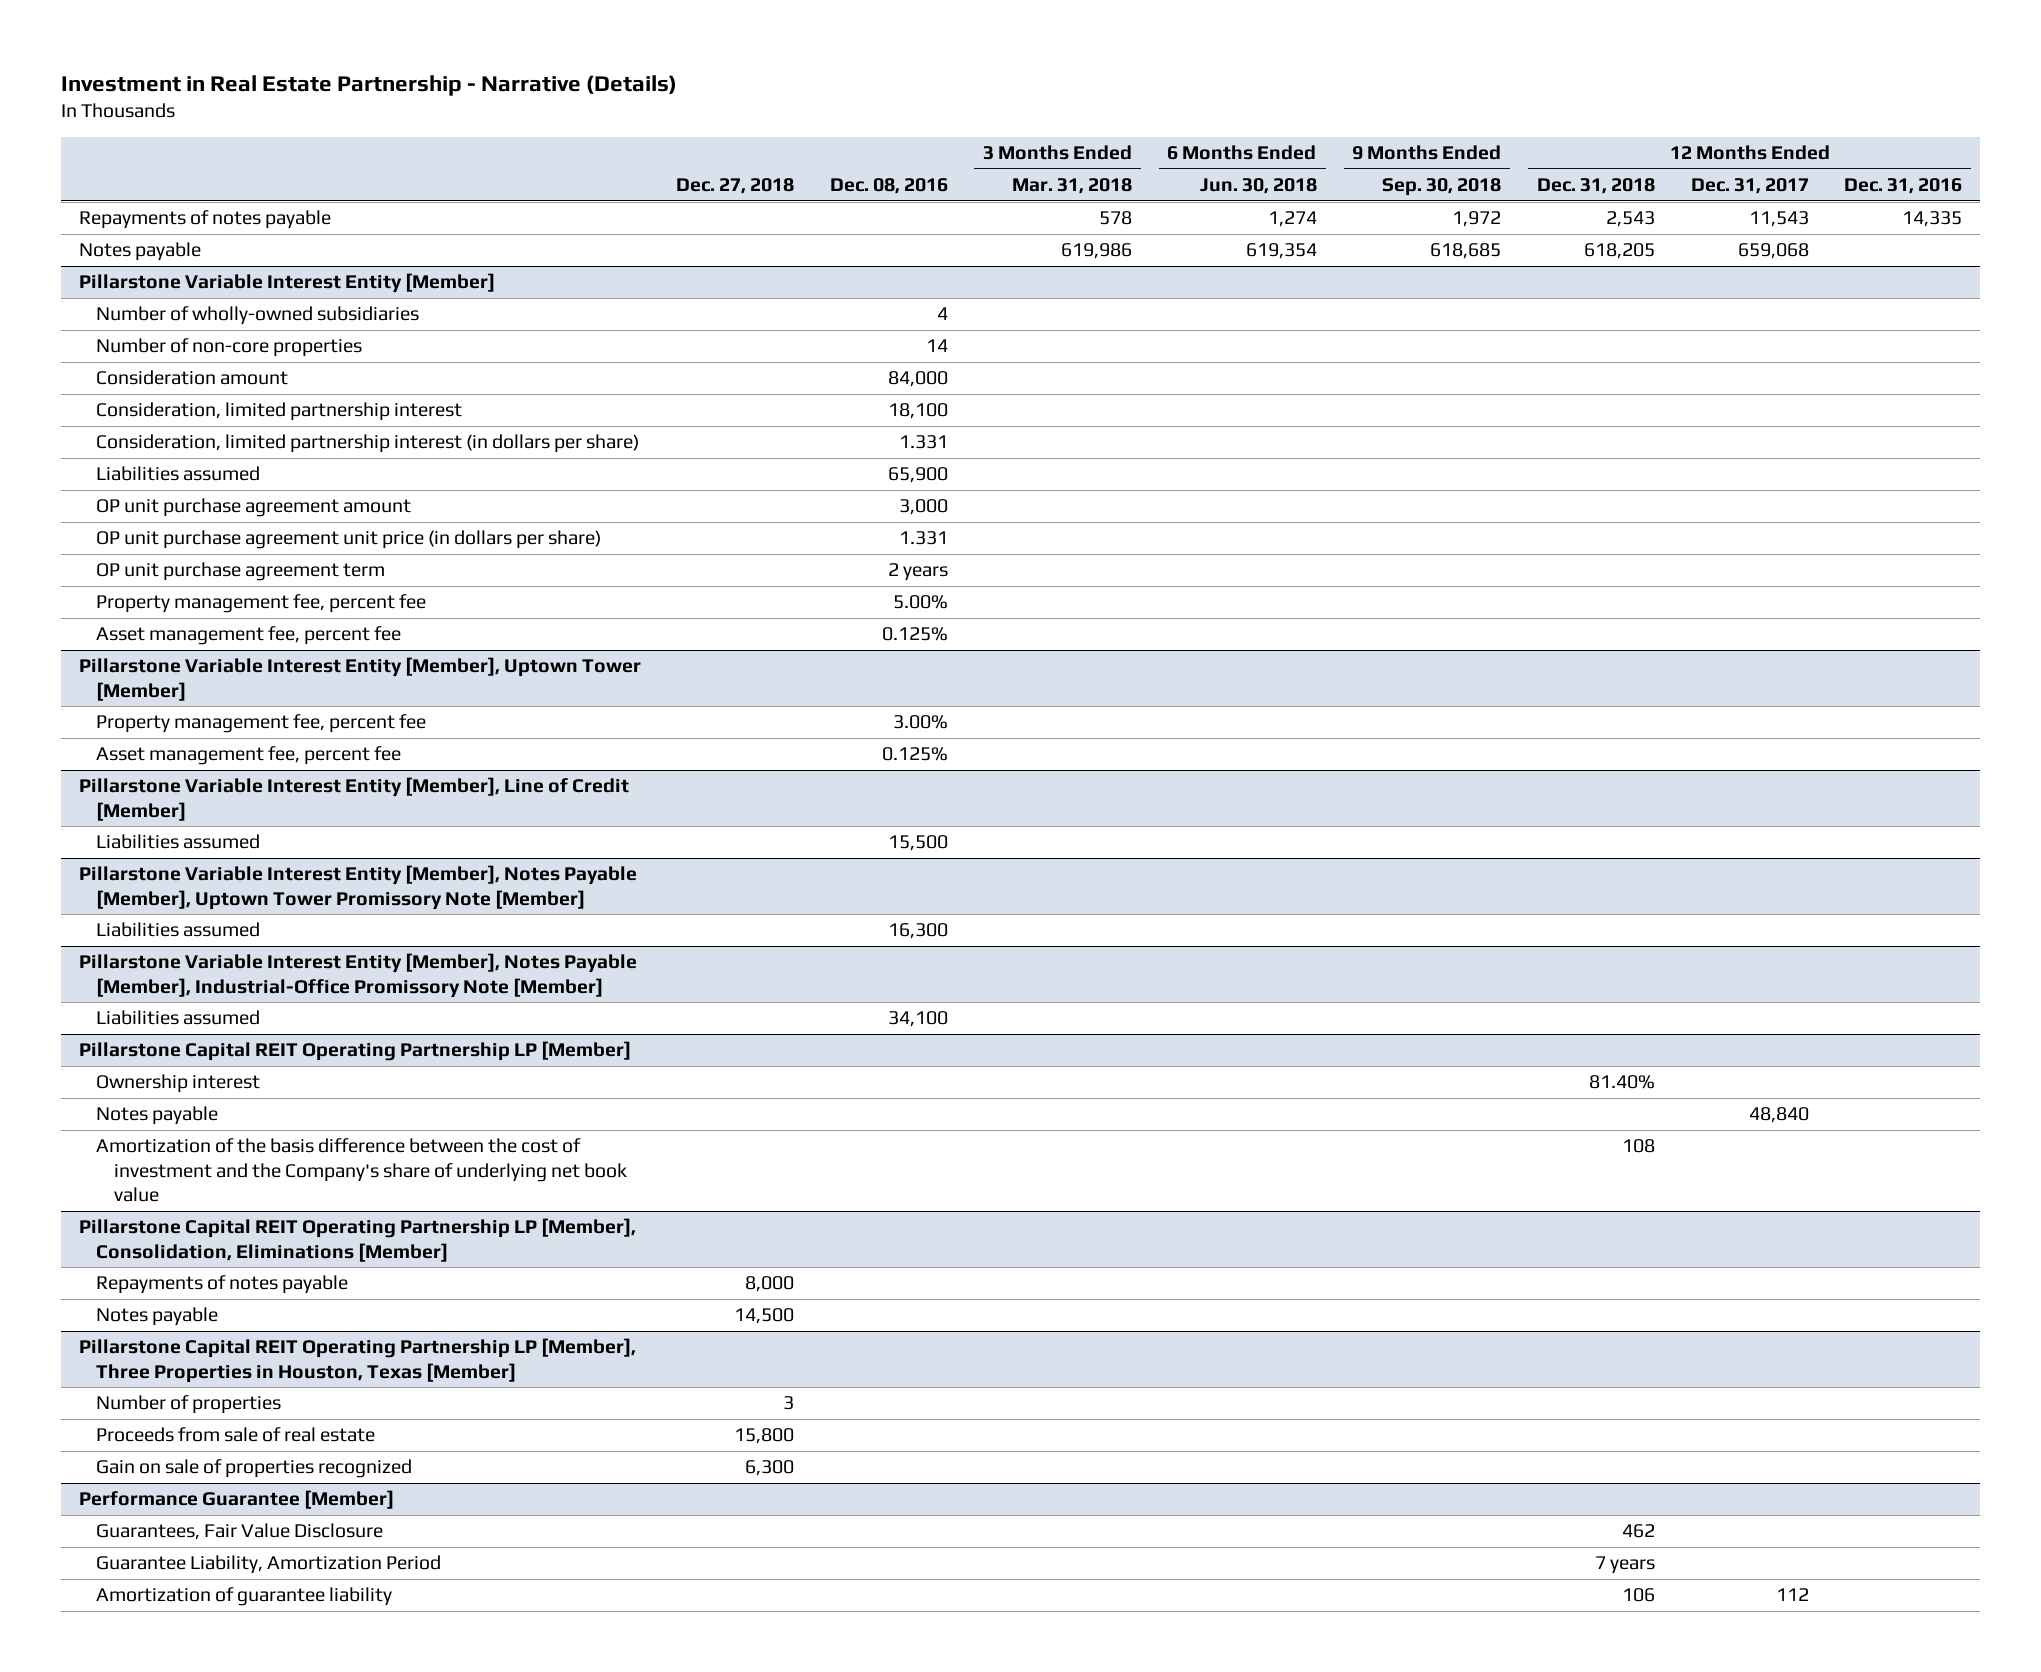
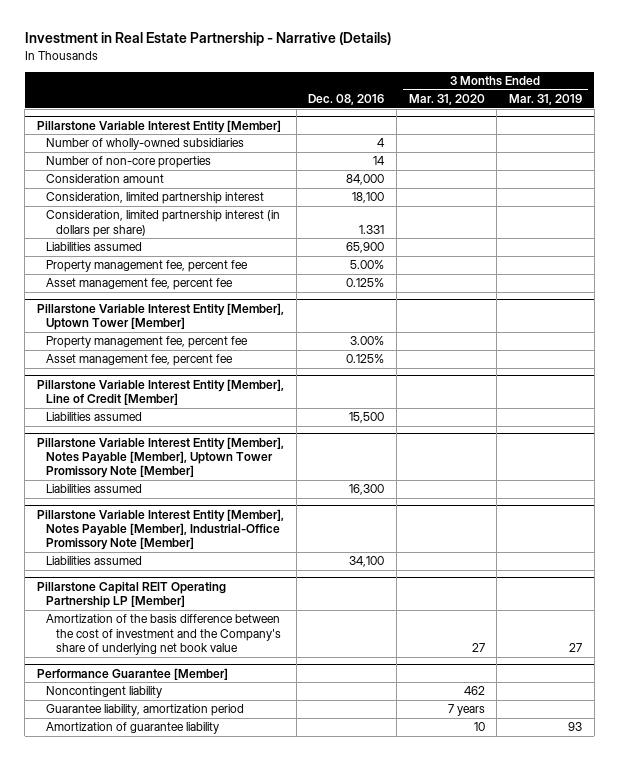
- | Dec. 27, 2018 | Dec. 08, 2016 | 3 Months Ended Mar. 31, 2018 | 6 Months Ended Jun. 30, 2018 | 9 Months Ended Sep. 30, 2018 | 12 Months Ended Dec. 31, 2018 | 12 Months Ended Dec. 31, 2017 | 12 Months Ended Dec. 31, 2016
+ | Dec. 08, 2016 | 3 Months Ended Mar. 31, 2020 | 3 Months Ended Mar. 31, 2019
- Repayments of notes payable | | | 578 | 1,274 | 1,972 | 2,543 | 11,543 | 14,335
- Notes payable | | | 619,986 | 619,354 | 618,685 | 618,205 | 659,068 |
@ Pillarstone Variable Interest Entity [Member]
- OP unit purchase agreement amount | | 3,000 | | | | | |
- OP unit purchase agreement unit price (in dollars per share) | | 1.331 | | | | | |
- OP unit purchase agreement term | | 2 years | | | | | |
@ Pillarstone Capital REIT Operating Partnership LP [Member]
- Ownership interest | | | | | | 81.40% | |
- Notes payable | | | | | | | 48,840 |
- Pillarstone Capital REIT Operating Partnership LP [Member], Consolidation, Eliminations [Member]
- Repayments of notes payable | 8,000 | | | | | | |
- Notes payable | 14,500 | | | | | | |
- Pillarstone Capital REIT Operating Partnership LP [Member], Three Properties in Houston, Texas [Member]
- Number of properties | 3 | | | | | | |
- Proceeds from sale of real estate | 15,800 | | | | | | |
- Gain on sale of properties recognized | 6,300 | | | | | | |
@ Performance Guarantee [Member]
- Guarantees, Fair Value Disclosure | | | | | | 462 | |
- Guarantee Liability, Amortization Period | | | | | | 7 years | |
+ Noncontingent liability | | 462 |
+ Guarantee liability, amortization period | | 7 years |

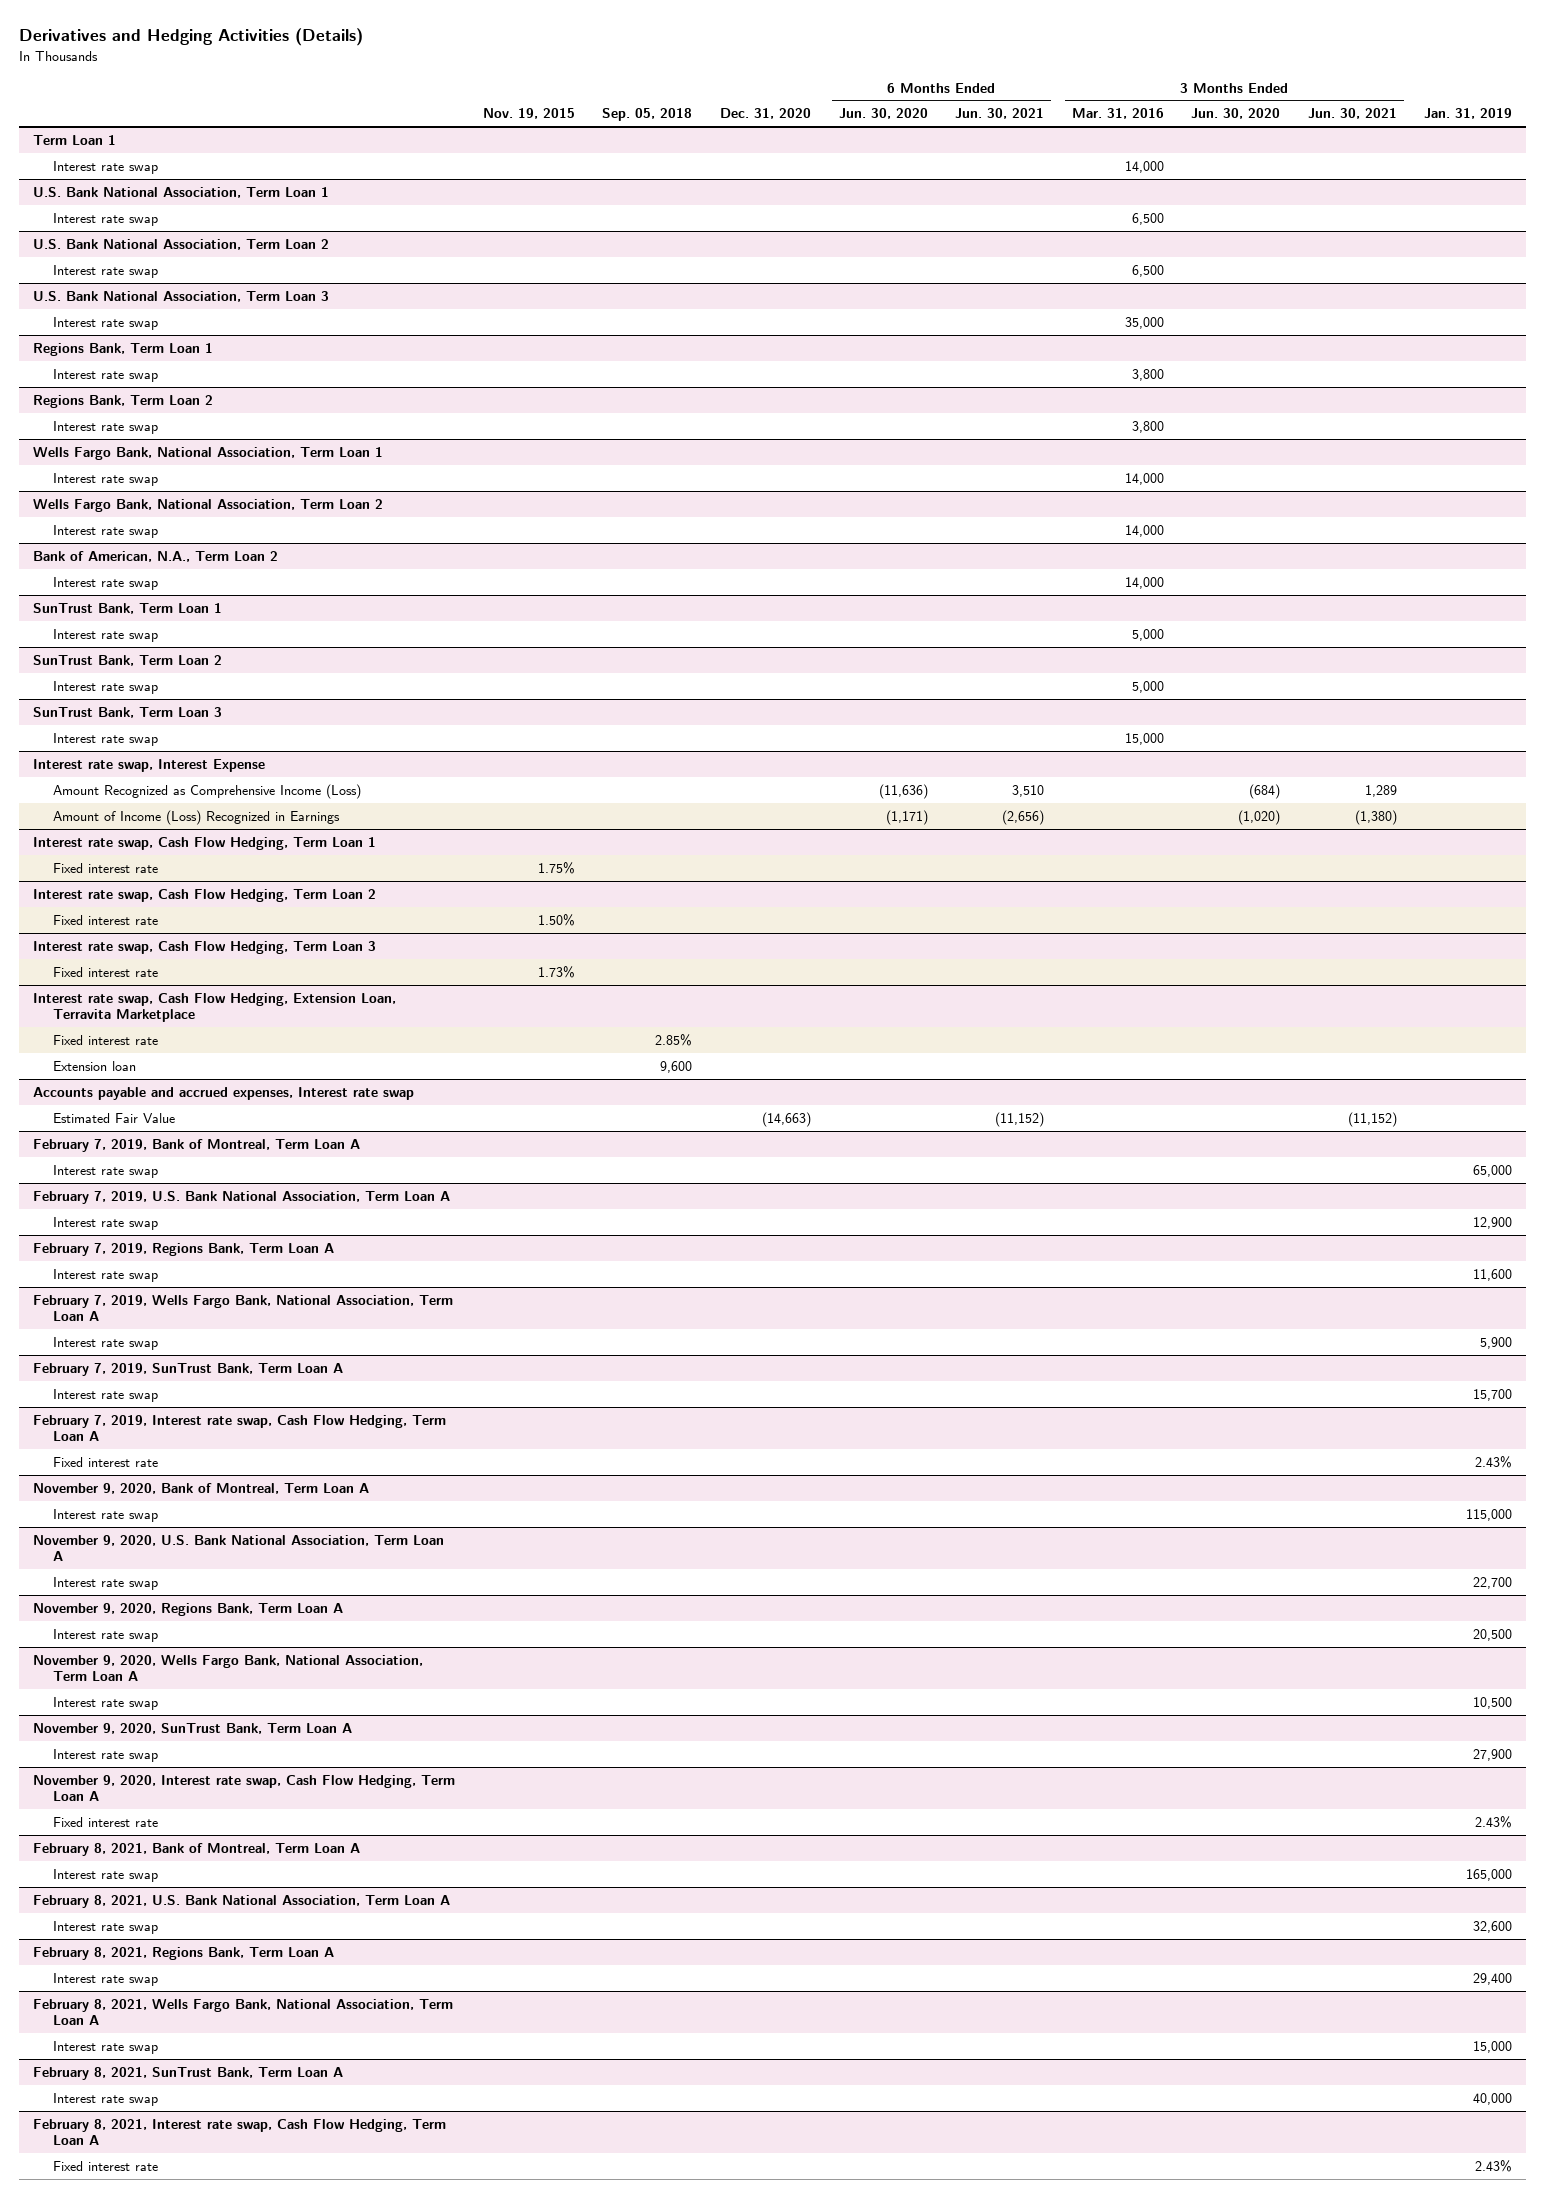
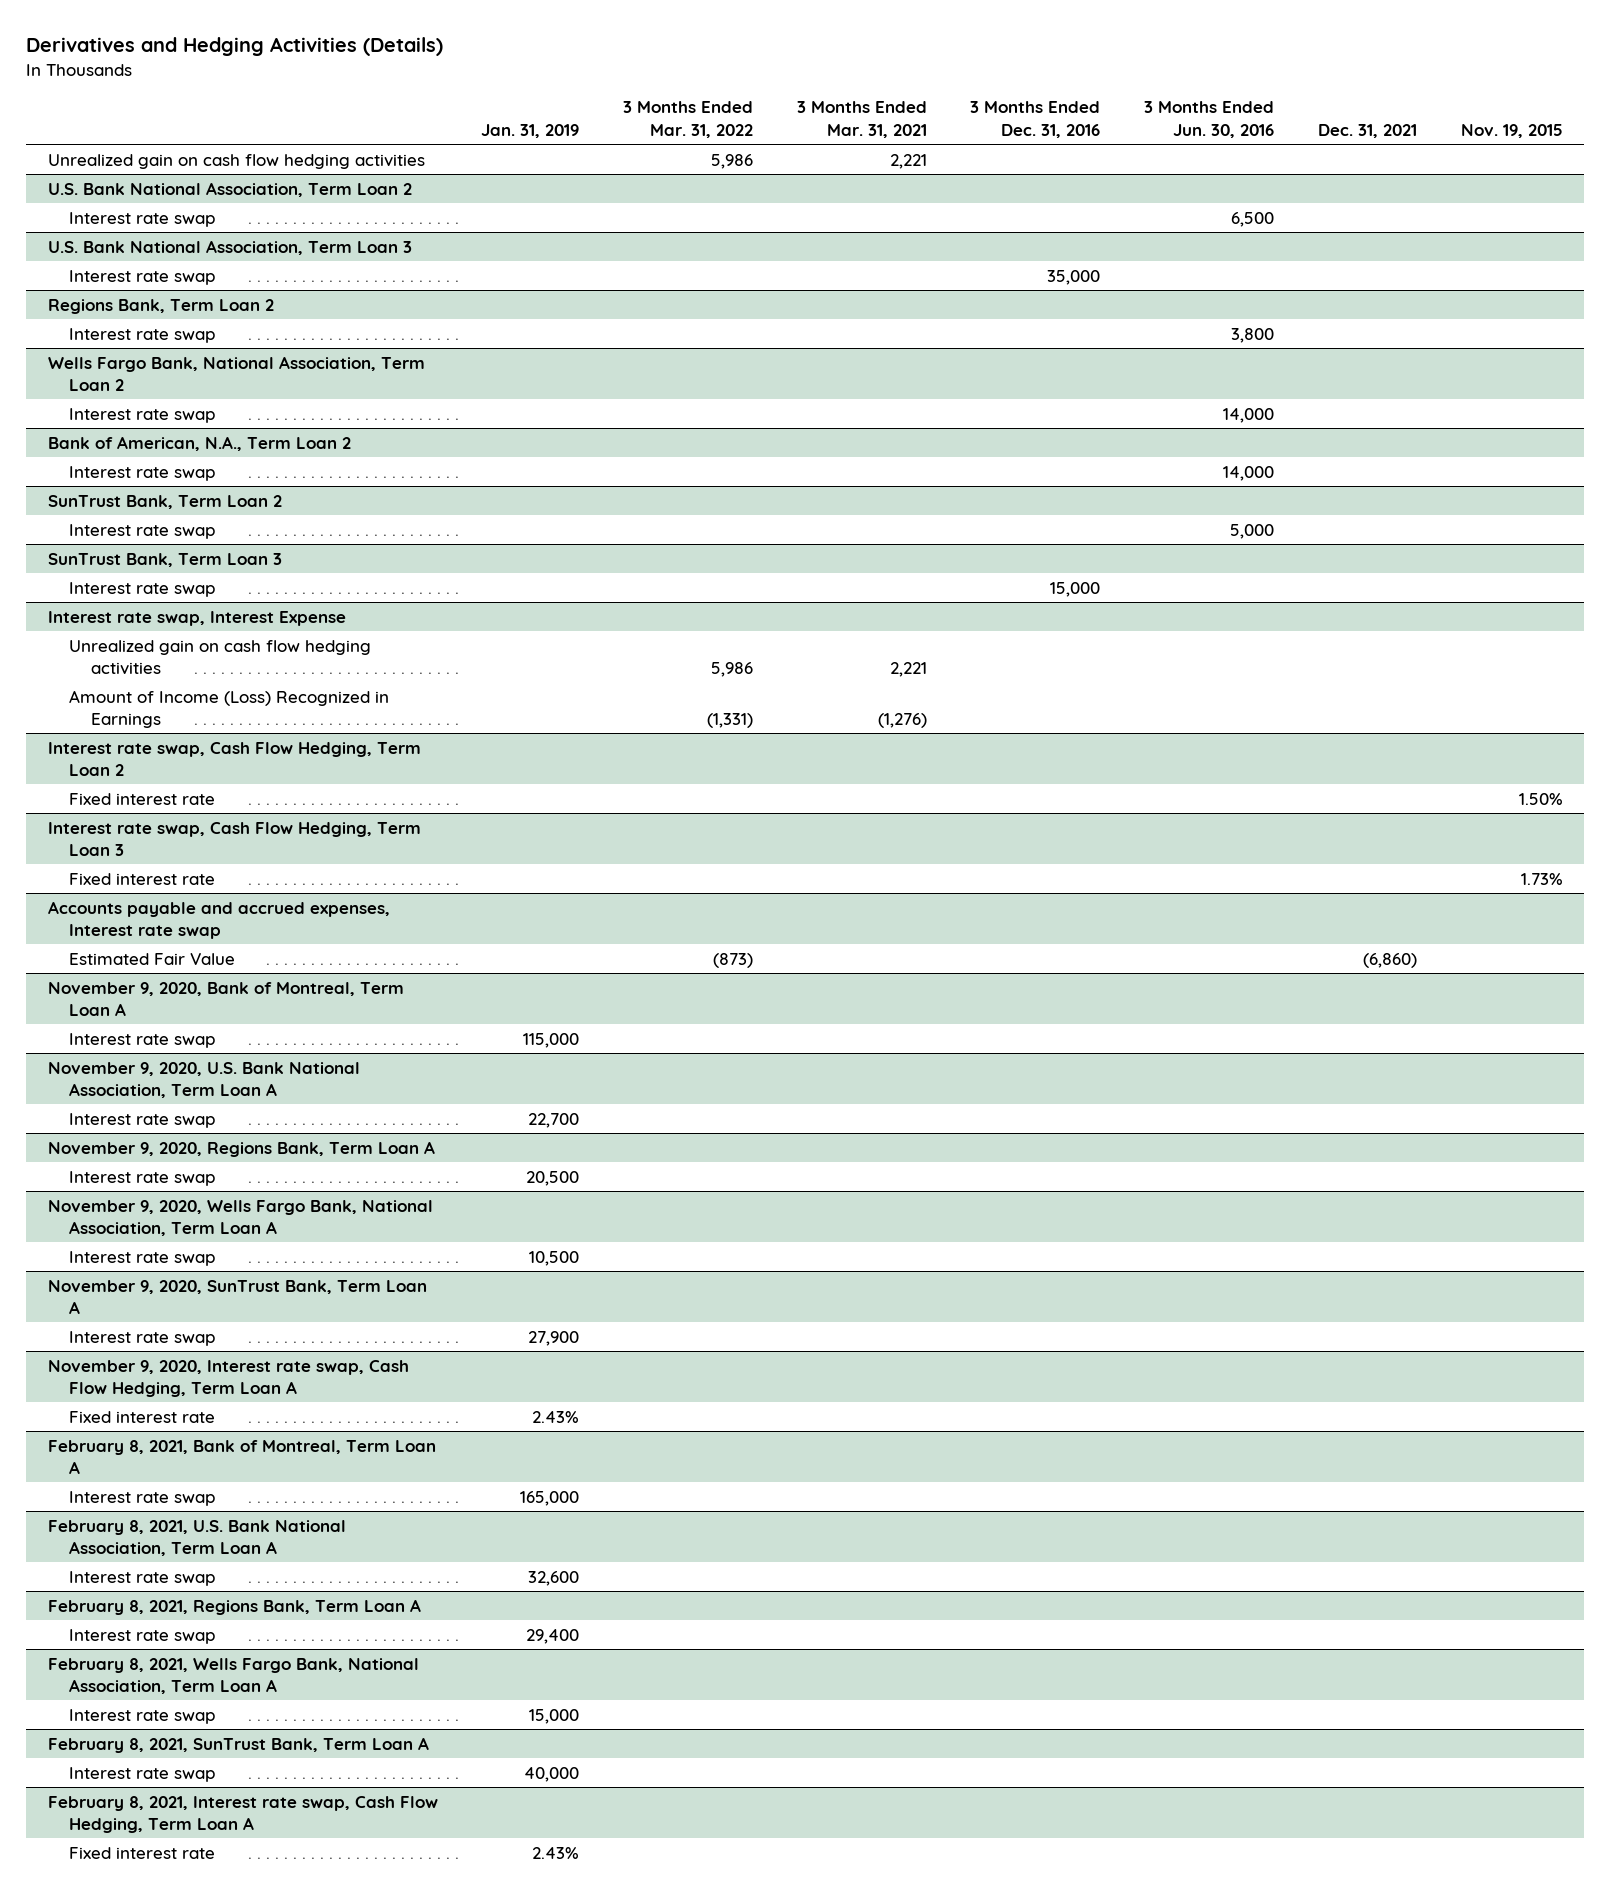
- | Nov. 19, 2015 | Sep. 05, 2018 | Dec. 31, 2020 | 6 Months Ended Jun. 30, 2020 | 6 Months Ended Jun. 30, 2021 | 3 Months Ended Mar. 31, 2016 | 3 Months Ended Jun. 30, 2020 | 3 Months Ended Jun. 30, 2021 | Jan. 31, 2019
+ | Jan. 31, 2019 | 3 Months Ended Mar. 31, 2022 | 3 Months Ended Mar. 31, 2021 | 3 Months Ended Dec. 31, 2016 | 3 Months Ended Jun. 30, 2016 | Dec. 31, 2021 | Nov. 19, 2015
- Term Loan 1
- Interest rate swap | | | | | | 14,000 | | |
- U.S. Bank National Association, Term Loan 1
- Interest rate swap | | | | | | 6,500 | | |
+ Unrealized gain on cash flow hedging activities | | 5,986 | 2,221 | | | |
- Regions Bank, Term Loan 1
- Interest rate swap | | | | | | 3,800 | | |
- Wells Fargo Bank, National Association, Term Loan 1
- Interest rate swap | | | | | | 14,000 | | |
- SunTrust Bank, Term Loan 1
- Interest rate swap | | | | | | 5,000 | | |
@ Interest rate swap, Interest Expense
- Amount Recognized as Comprehensive Income (Loss) | | | | (11,636) | 3,510 | | (684) | 1,289 |
+ Unrealized gain on cash flow hedging activities | | 5,986 | 2,221 | | | |
- Interest rate swap, Cash Flow Hedging, Term Loan 1
- Fixed interest rate | 1.75% | | | | | | | |
- Interest rate swap, Cash Flow Hedging, Extension Loan, Terravita Marketplace
- Fixed interest rate | | 2.85% | | | | | | |
- Extension loan | | 9,600 | | | | | | |
- February 7, 2019, Bank of Montreal, Term Loan A
- Interest rate swap | | | | | | | | | 65,000
- February 7, 2019, U.S. Bank National Association, Term Loan A
- Interest rate swap | | | | | | | | | 12,900
- February 7, 2019, Regions Bank, Term Loan A
- Interest rate swap | | | | | | | | | 11,600
- February 7, 2019, Wells Fargo Bank, National Association, Term Loan A
- Interest rate swap | | | | | | | | | 5,900
- February 7, 2019, SunTrust Bank, Term Loan A
- Interest rate swap | | | | | | | | | 15,700
- February 7, 2019, Interest rate swap, Cash Flow Hedging, Term Loan A
- Fixed interest rate | | | | | | | | | 2.43%

